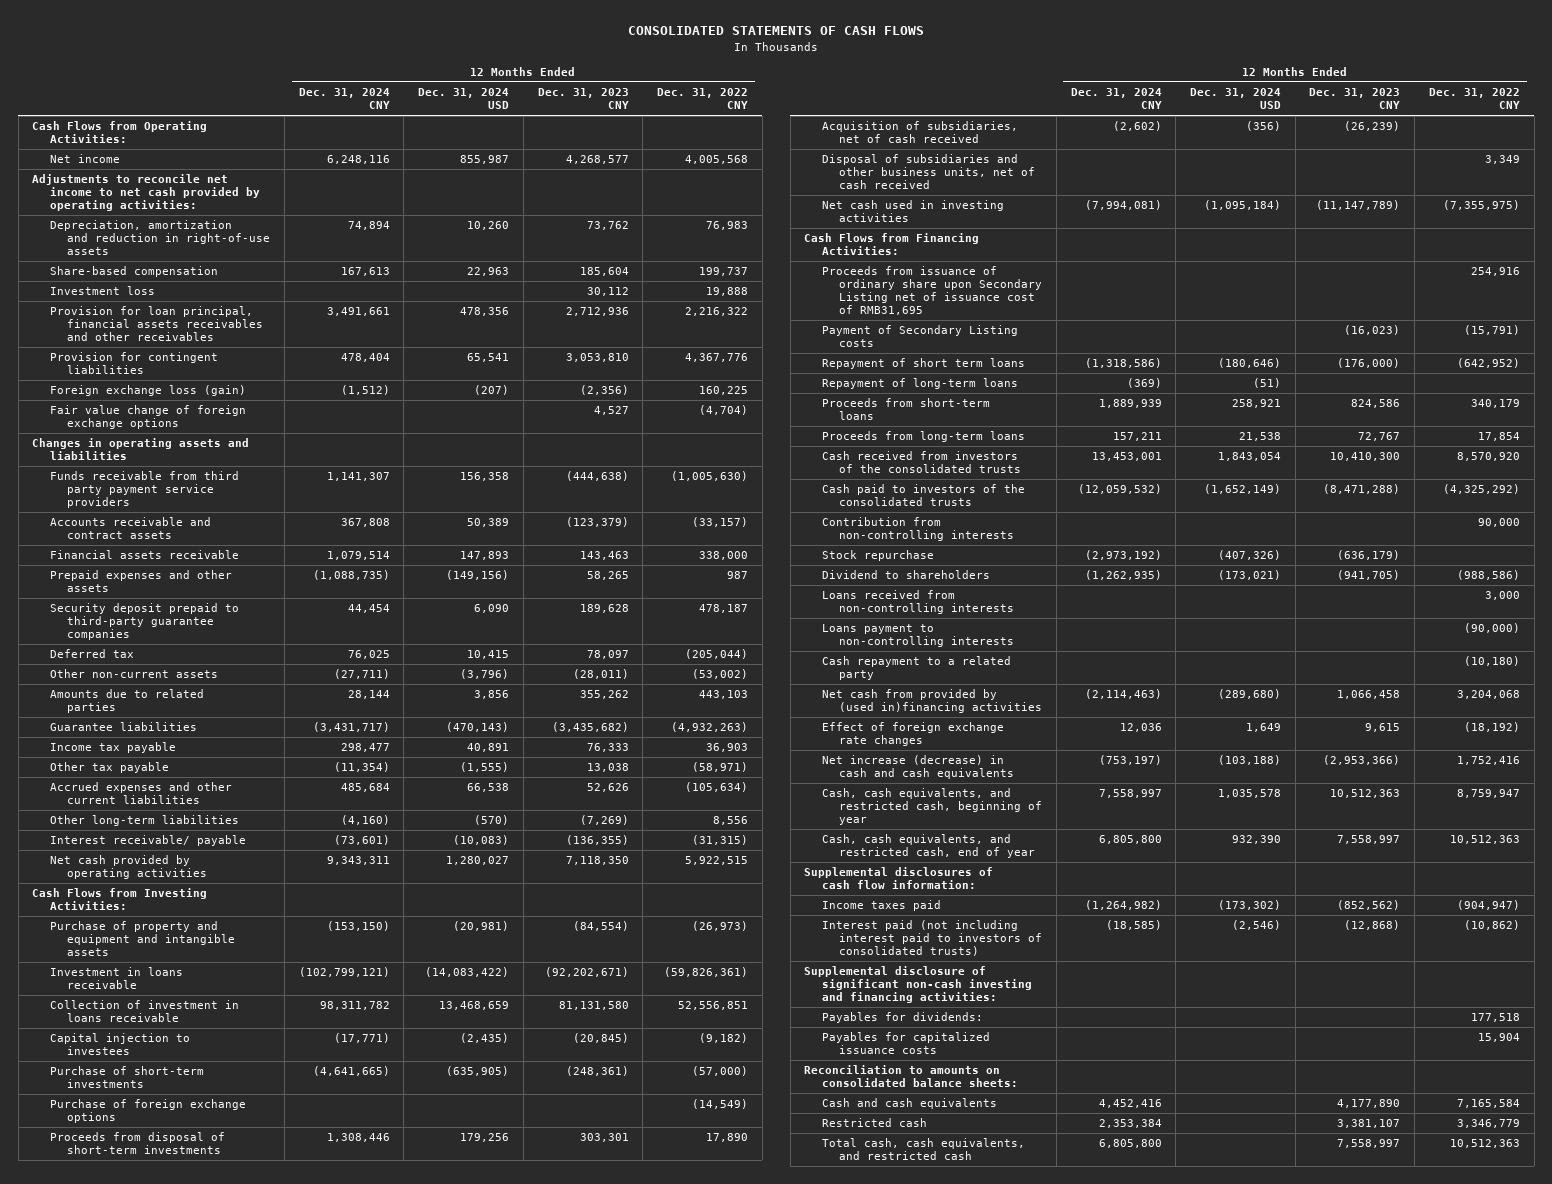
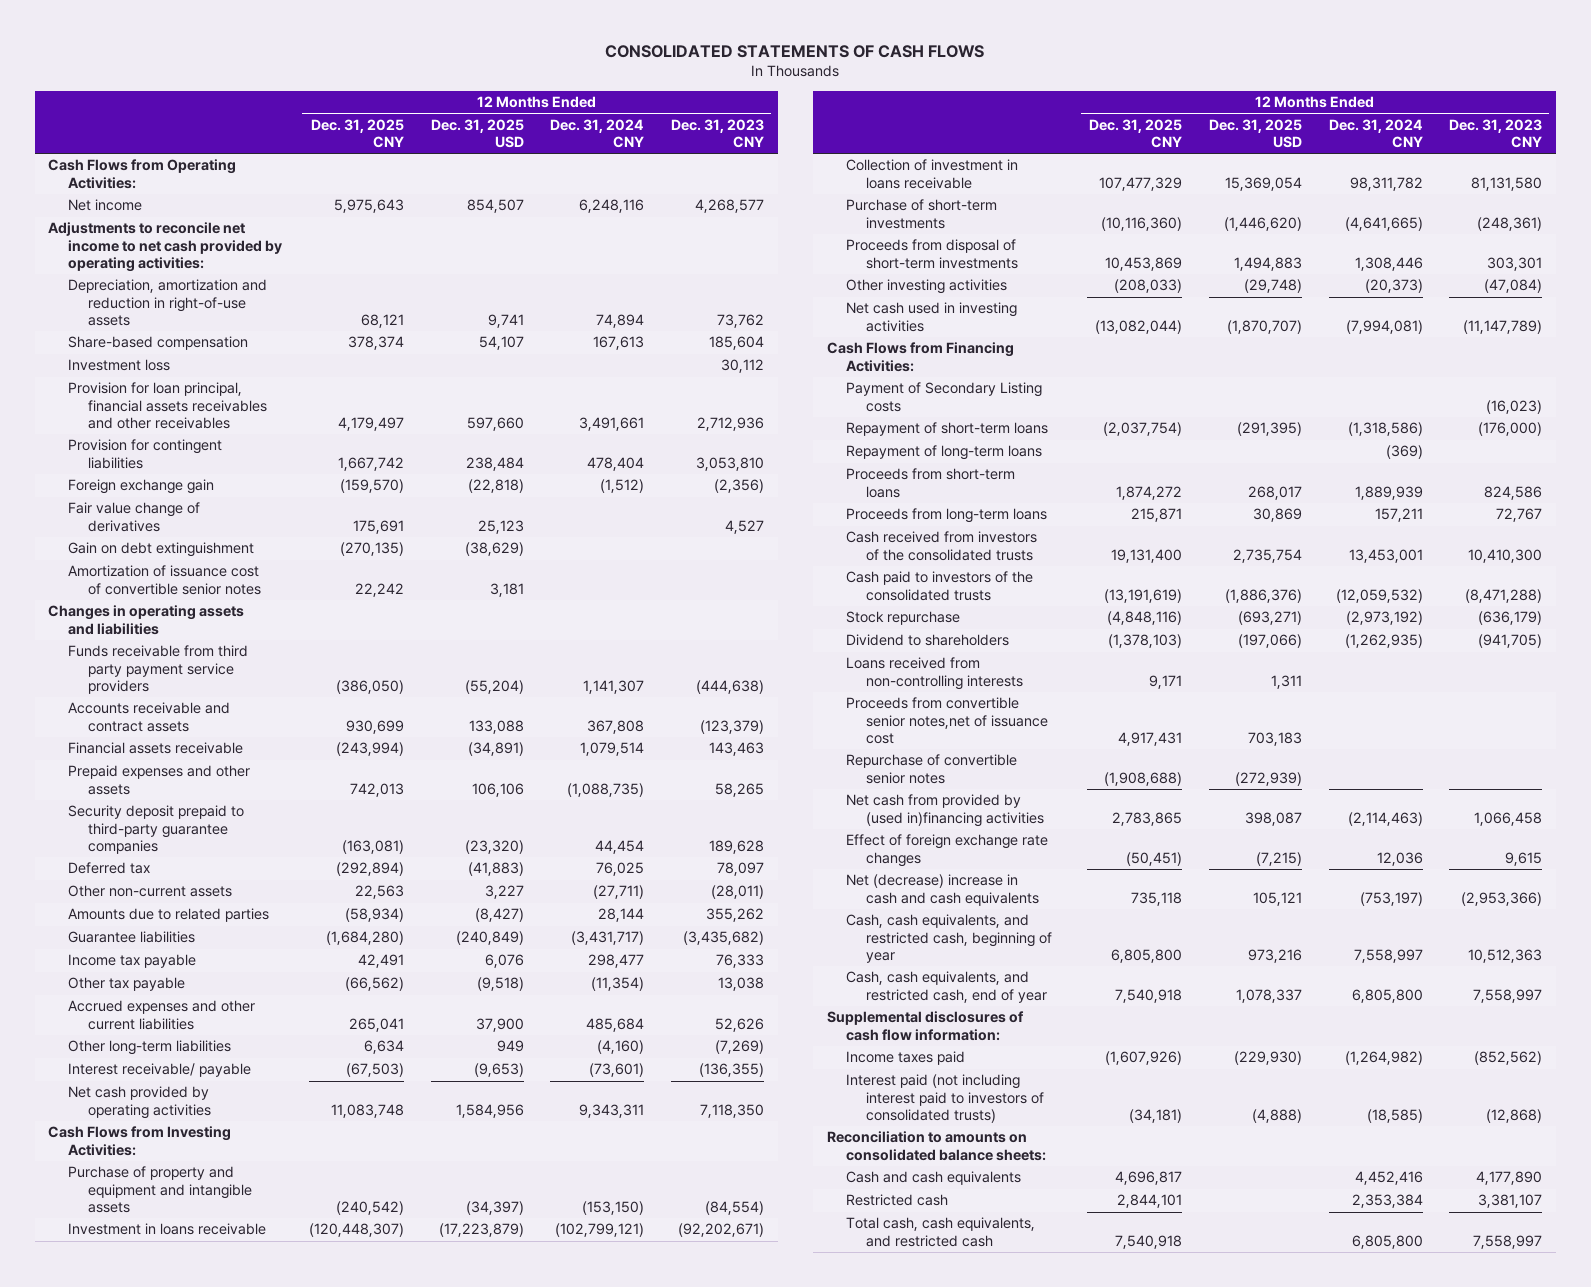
- | 12 Months Ended Dec. 31, 2024 CNY | 12 Months Ended Dec. 31, 2024 USD | 12 Months Ended Dec. 31, 2023 CNY | 12 Months Ended Dec. 31, 2022 CNY
+ | 12 Months Ended Dec. 31, 2025 CNY | 12 Months Ended Dec. 31, 2025 USD | 12 Months Ended Dec. 31, 2024 CNY | 12 Months Ended Dec. 31, 2023 CNY
- Foreign exchange loss (gain) | (1,512) | (207) | (2,356) | 160,225
- Fair value change of foreign exchange options | | | 4,527 | (4,704)
+ Foreign exchange gain | (159,570) | (22,818) | (1,512) | (2,356)
+ Fair value change of derivatives | 175,691 | 25,123 | | 4,527
+ Gain on debt extinguishment | (270,135) | (38,629) | |
+ Amortization of issuance cost of convertible senior notes | 22,242 | 3,181 | |
- Capital injection to investees | (17,771) | (2,435) | (20,845) | (9,182)
- Purchase of foreign exchange options | | | | (14,549)
- Acquisition of subsidiaries, net of cash received | (2,602) | (356) | (26,239) |
- Disposal of subsidiaries and other business units, net of cash received | | | | 3,349
+ Other investing activities | (208,033) | (29,748) | (20,373) | (47,084)
- Proceeds from issuance of ordinary share upon Secondary Listing net of issuance cost of RMB31,695 | | | | 254,916
- Repayment of short term loans | (1,318,586) | (180,646) | (176,000) | (642,952)
+ Repayment of short-term loans | (2,037,754) | (291,395) | (1,318,586) | (176,000)
- Contribution from non-controlling interests | | | | 90,000
- Loans payment to non-controlling interests | | | | (90,000)
- Cash repayment to a related party | | | | (10,180)
+ Proceeds from convertible senior notes,net of issuance cost | 4,917,431 | 703,183 | |
+ Repurchase of convertible senior notes | (1,908,688) | (272,939) | |
- Net increase (decrease) in cash and cash equivalents | (753,197) | (103,188) | (2,953,366) | 1,752,416
+ Net (decrease) increase in cash and cash equivalents | 735,118 | 105,121 | (753,197) | (2,953,366)
- Supplemental disclosure of significant non-cash investing and financing activities:
- Payables for dividends: | | | | 177,518
- Payables for capitalized issuance costs | | | | 15,904

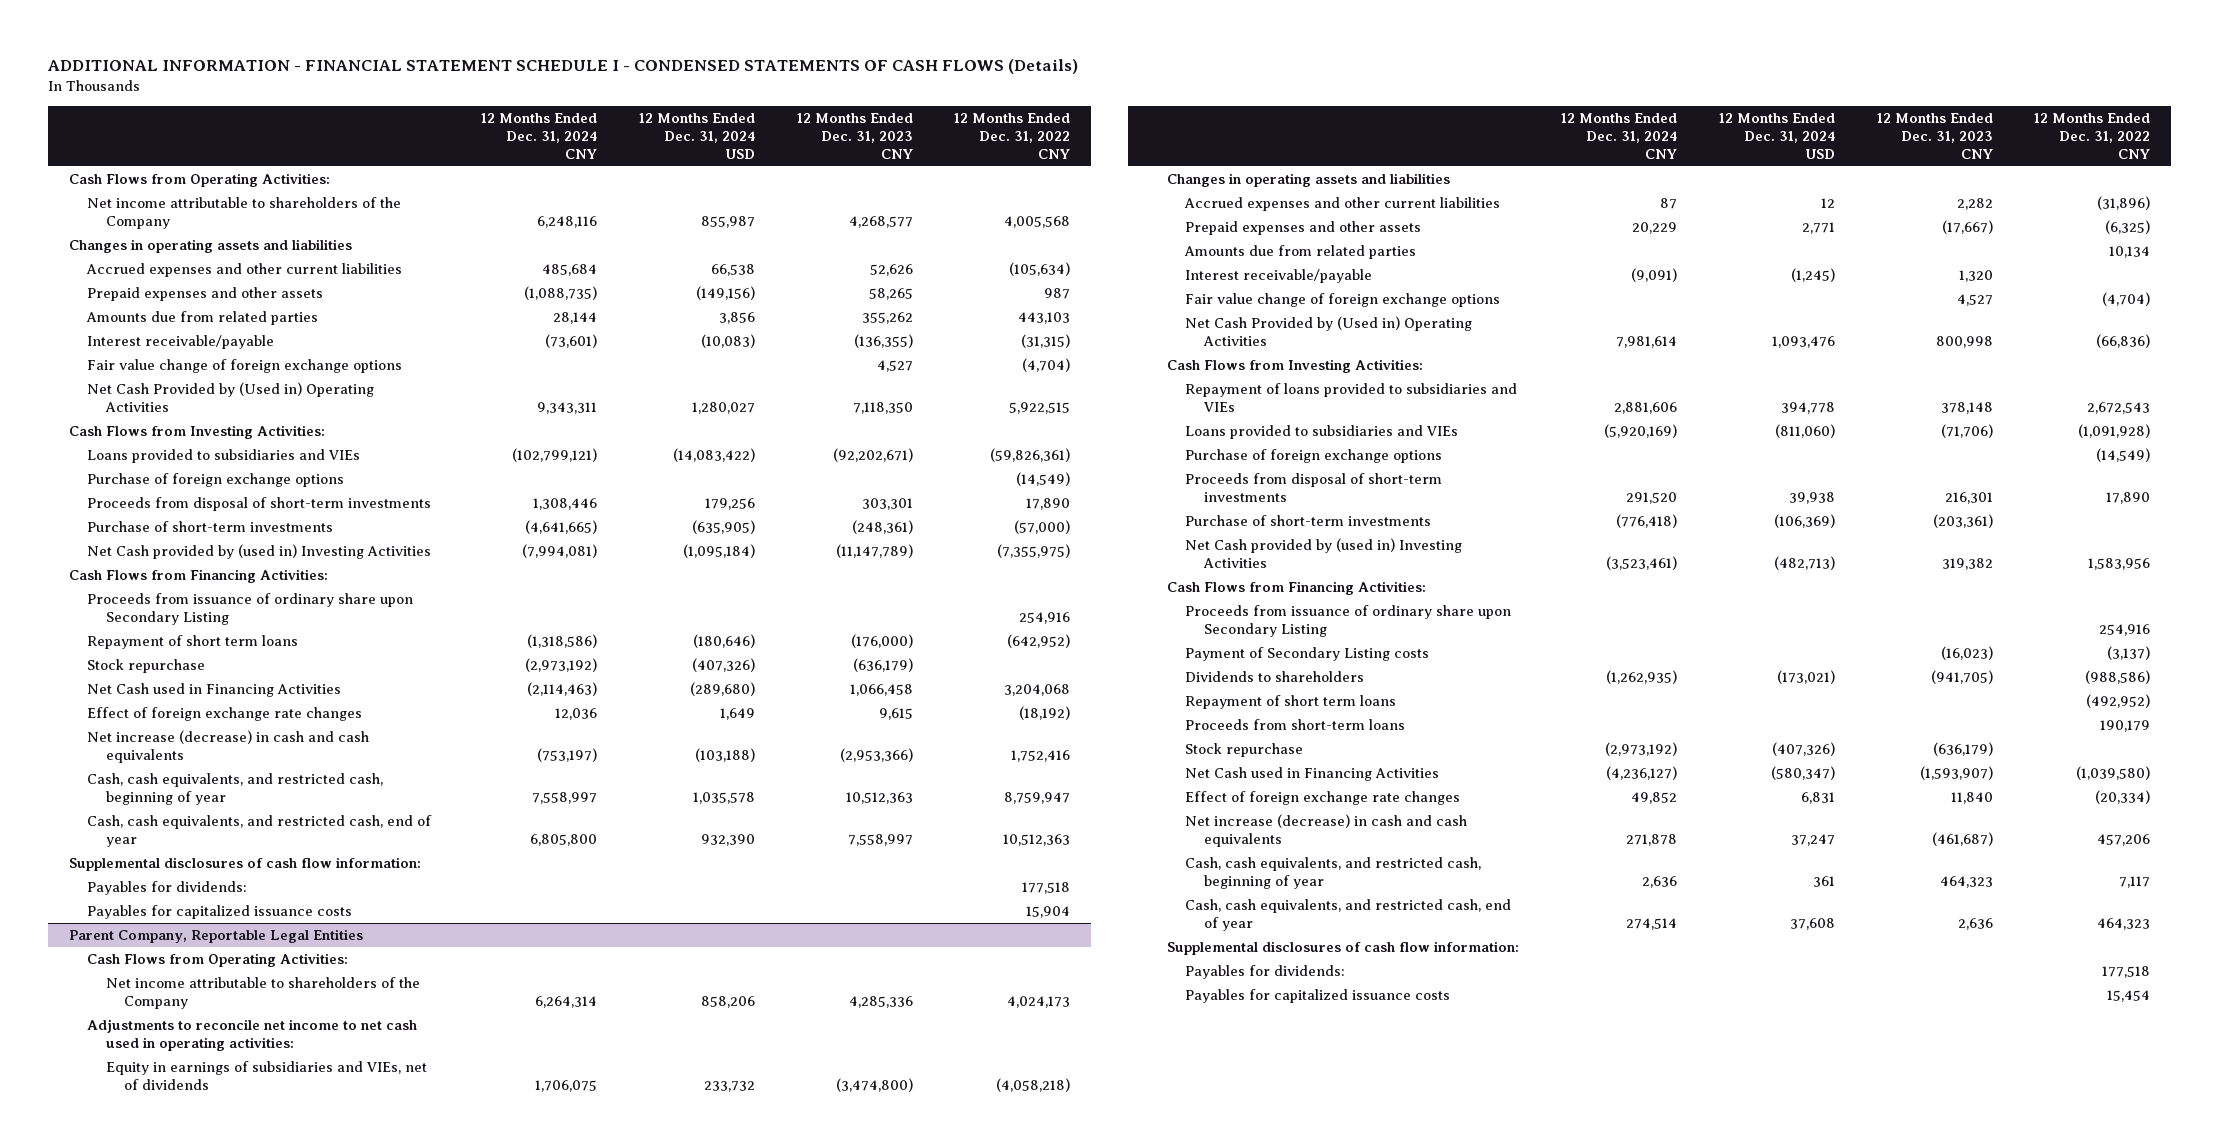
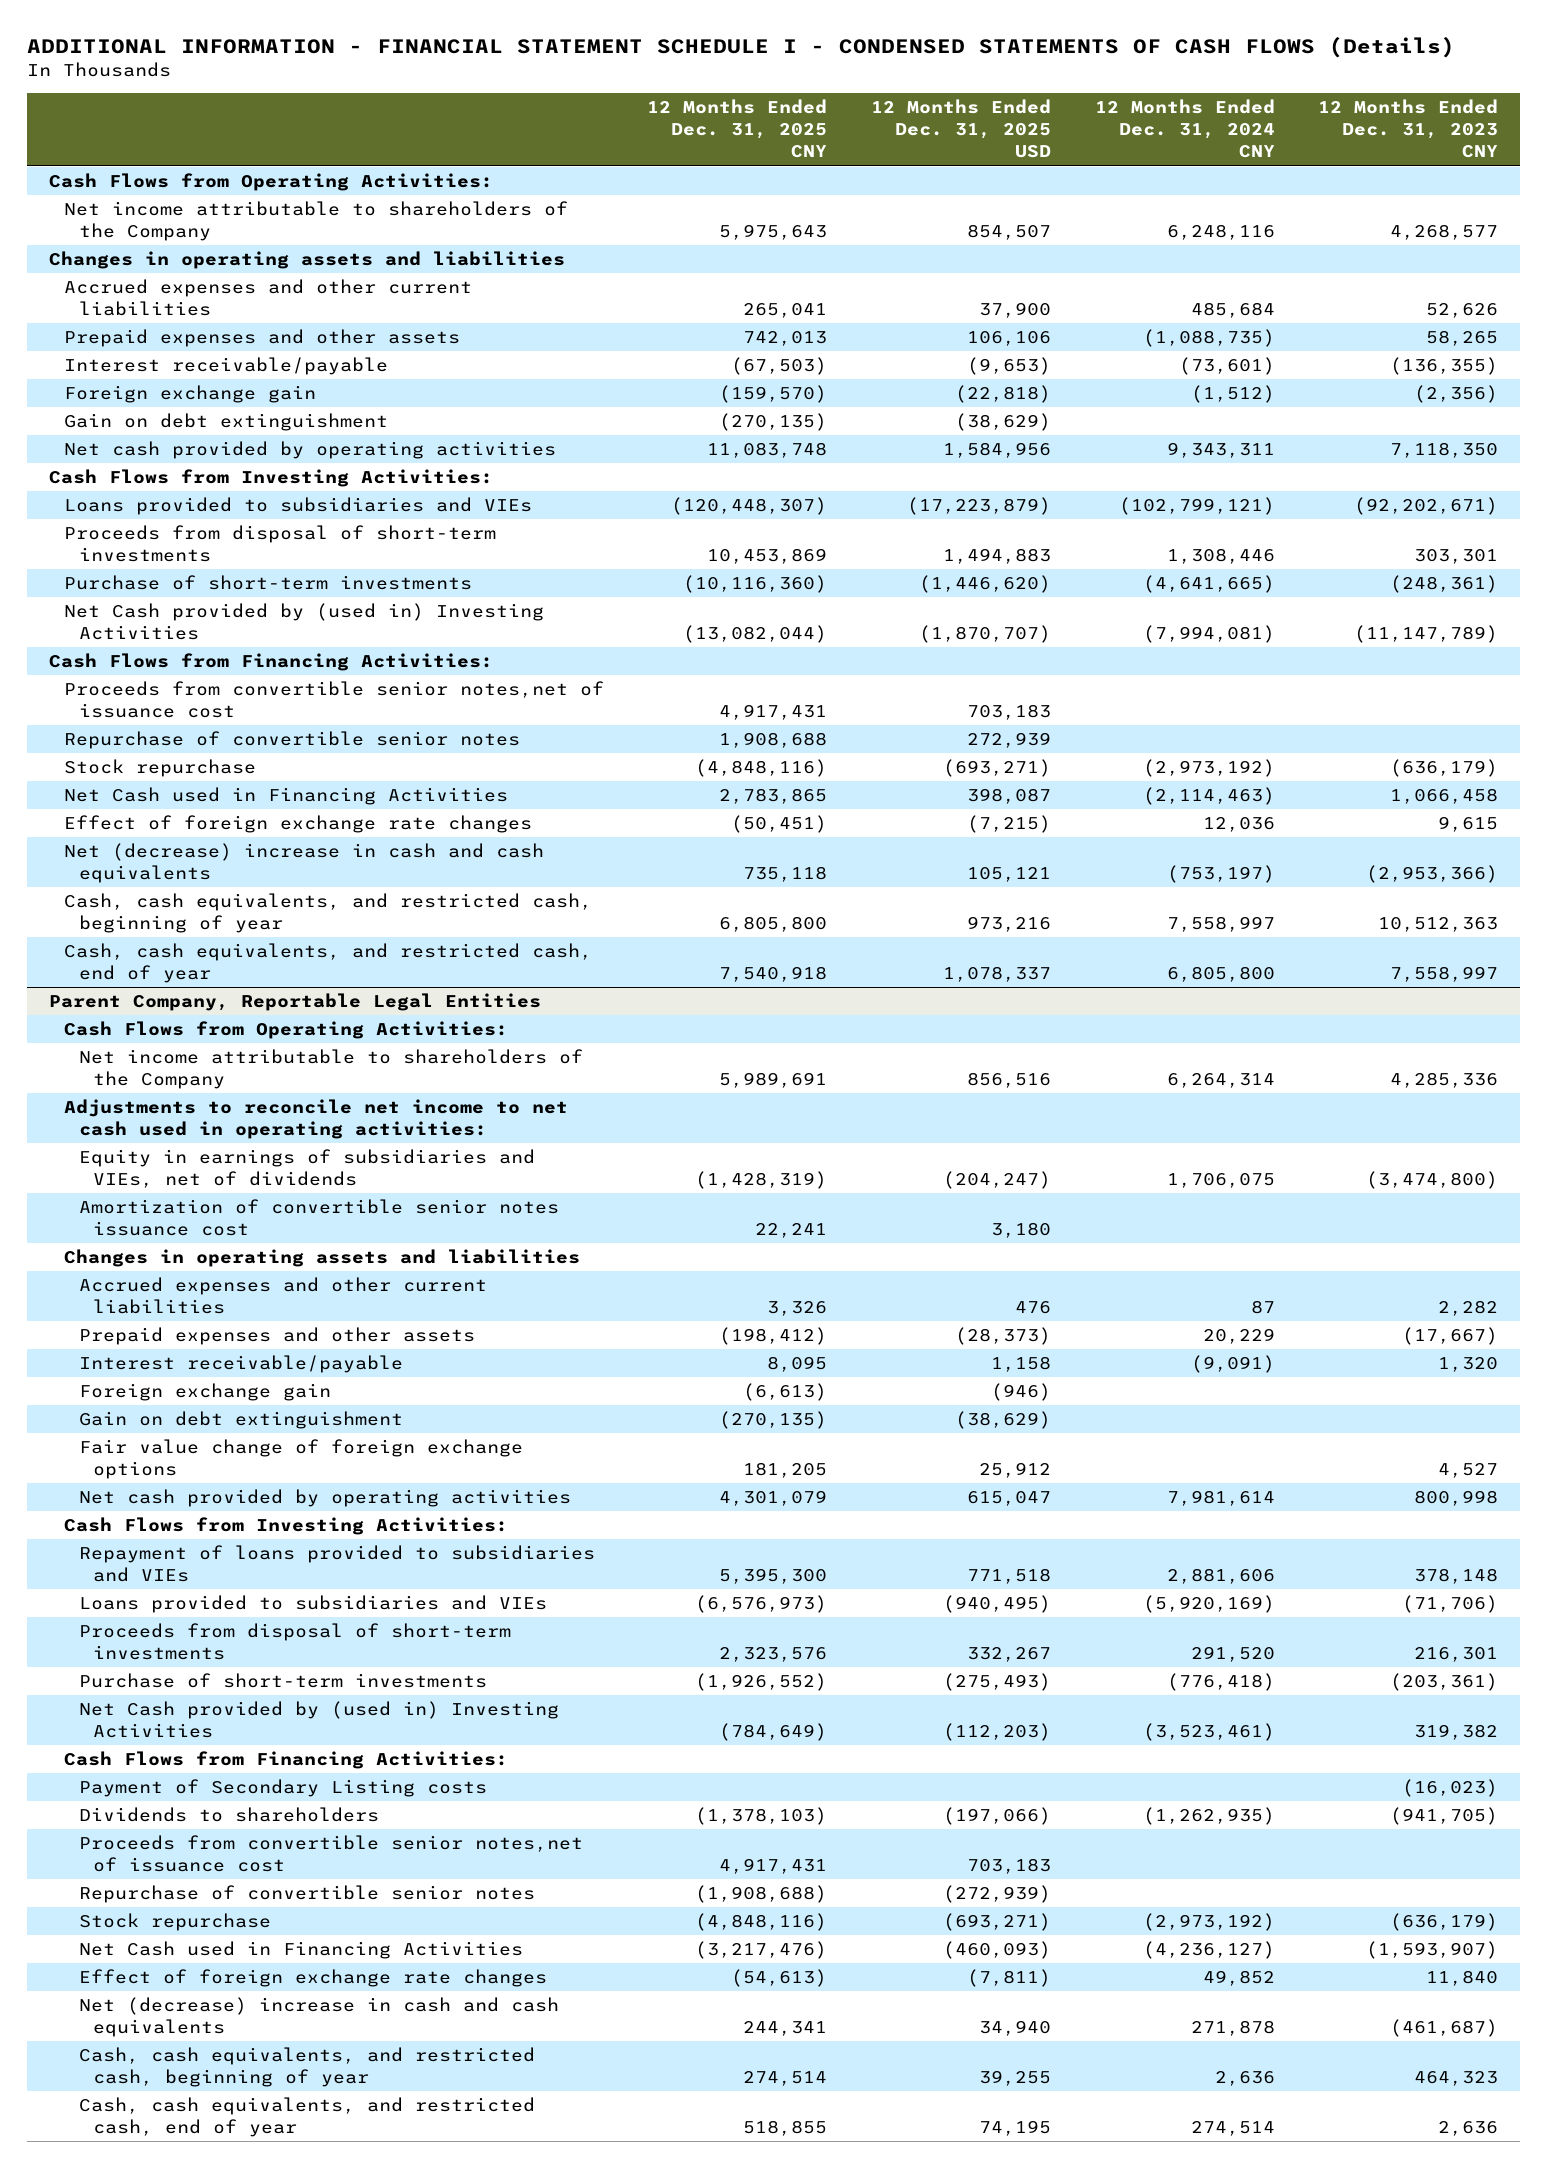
- | 12 Months Ended Dec. 31, 2024 CNY | 12 Months Ended Dec. 31, 2024 USD | 12 Months Ended Dec. 31, 2023 CNY | 12 Months Ended Dec. 31, 2022 CNY
+ | 12 Months Ended Dec. 31, 2025 CNY | 12 Months Ended Dec. 31, 2025 USD | 12 Months Ended Dec. 31, 2024 CNY | 12 Months Ended Dec. 31, 2023 CNY
- Amounts due from related parties | 28,144 | 3,856 | 355,262 | 443,103
- Fair value change of foreign exchange options | | | 4,527 | (4,704)
- Net Cash Provided by (Used in) Operating Activities | 9,343,311 | 1,280,027 | 7,118,350 | 5,922,515
+ Foreign exchange gain | (159,570) | (22,818) | (1,512) | (2,356)
+ Gain on debt extinguishment | (270,135) | (38,629) | |
+ Net cash provided by operating activities | 11,083,748 | 1,584,956 | 9,343,311 | 7,118,350
- Purchase of foreign exchange options | | | | (14,549)
- Proceeds from issuance of ordinary share upon Secondary Listing | | | | 254,916
- Repayment of short term loans | (1,318,586) | (180,646) | (176,000) | (642,952)
+ Proceeds from convertible senior notes,net of issuance cost | 4,917,431 | 703,183 | |
+ Repurchase of convertible senior notes | 1,908,688 | 272,939 | |
- Net increase (decrease) in cash and cash equivalents | (753,197) | (103,188) | (2,953,366) | 1,752,416
+ Net (decrease) increase in cash and cash equivalents | 735,118 | 105,121 | (753,197) | (2,953,366)
- Supplemental disclosures of cash flow information:
- Payables for dividends: | | | | 177,518
- Payables for capitalized issuance costs | | | | 15,904
@ Parent Company, Reportable Legal Entities
+ Amortization of convertible senior notes issuance cost | 22,241 | 3,180 | |
- Amounts due from related parties | | | | 10,134
+ Foreign exchange gain | (6,613) | (946) | |
+ Gain on debt extinguishment | (270,135) | (38,629) | |
- Net Cash Provided by (Used in) Operating Activities | 7,981,614 | 1,093,476 | 800,998 | (66,836)
+ Net cash provided by operating activities | 4,301,079 | 615,047 | 7,981,614 | 800,998
- Purchase of foreign exchange options | | | | (14,549)
- Proceeds from issuance of ordinary share upon Secondary Listing | | | | 254,916
- Repayment of short term loans | | | | (492,952)
- Proceeds from short-term loans | | | | 190,179
+ Proceeds from convertible senior notes,net of issuance cost | 4,917,431 | 703,183 | |
+ Repurchase of convertible senior notes | (1,908,688) | (272,939) | |
- Net increase (decrease) in cash and cash equivalents | 271,878 | 37,247 | (461,687) | 457,206
+ Net (decrease) increase in cash and cash equivalents | 244,341 | 34,940 | 271,878 | (461,687)
- Supplemental disclosures of cash flow information:
- Payables for dividends: | | | | 177,518
- Payables for capitalized issuance costs | | | | 15,454

